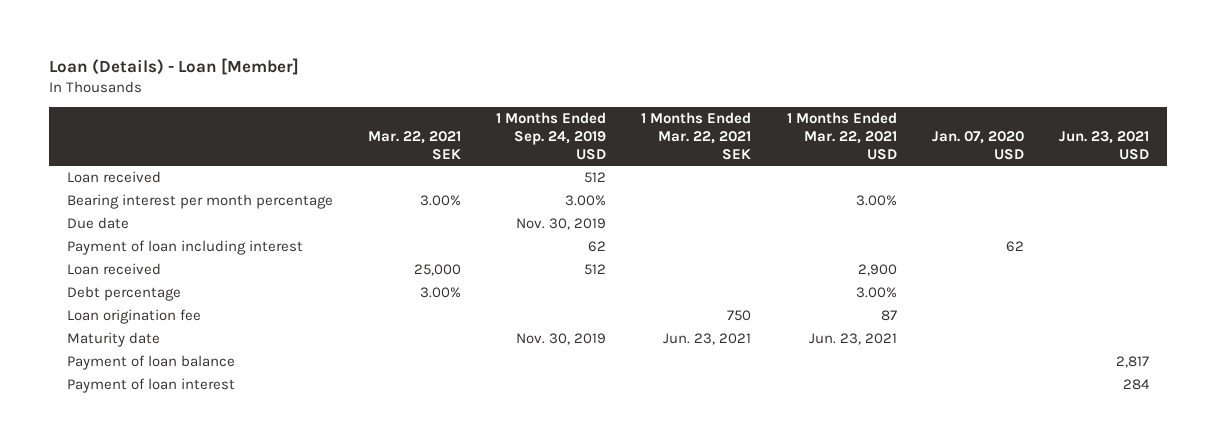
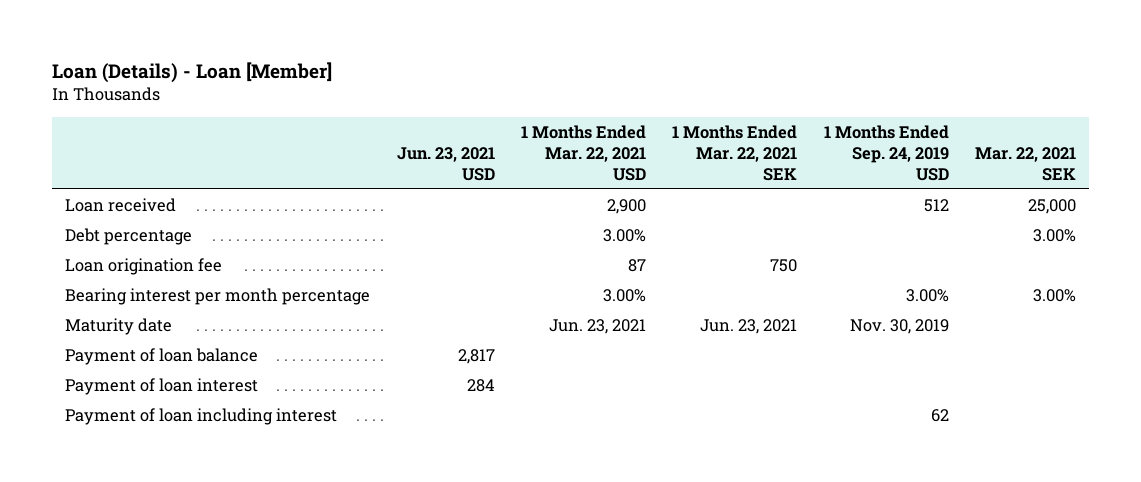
- | Mar. 22, 2021 SEK | 1 Months Ended Sep. 24, 2019 USD | 1 Months Ended Mar. 22, 2021 SEK | 1 Months Ended Mar. 22, 2021 USD | Jan. 07, 2020 USD | Jun. 23, 2021 USD
+ | Jun. 23, 2021 USD | 1 Months Ended Mar. 22, 2021 USD | 1 Months Ended Mar. 22, 2021 SEK | 1 Months Ended Sep. 24, 2019 USD | Mar. 22, 2021 SEK
- Loan received | | 512 | | | |
- Due date | | Nov. 30, 2019 | | | |
moved down: Bearing interest per month percentage | | 3.00% | | 3.00% | 3.00%
moved down: Payment of loan including interest | | | | 62 |

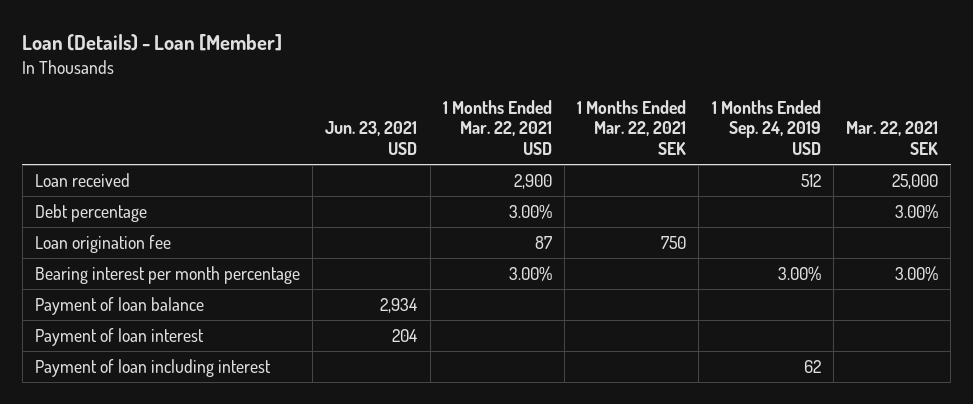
- Maturity date | | Jun. 23, 2021 | Jun. 23, 2021 | Nov. 30, 2019 |
- Payment of loan balance | 2,817 | | | |
- Payment of loan interest | 284 | | | |
+ Payment of loan balance | 2,934 | | | |
+ Payment of loan interest | 204 | | | |

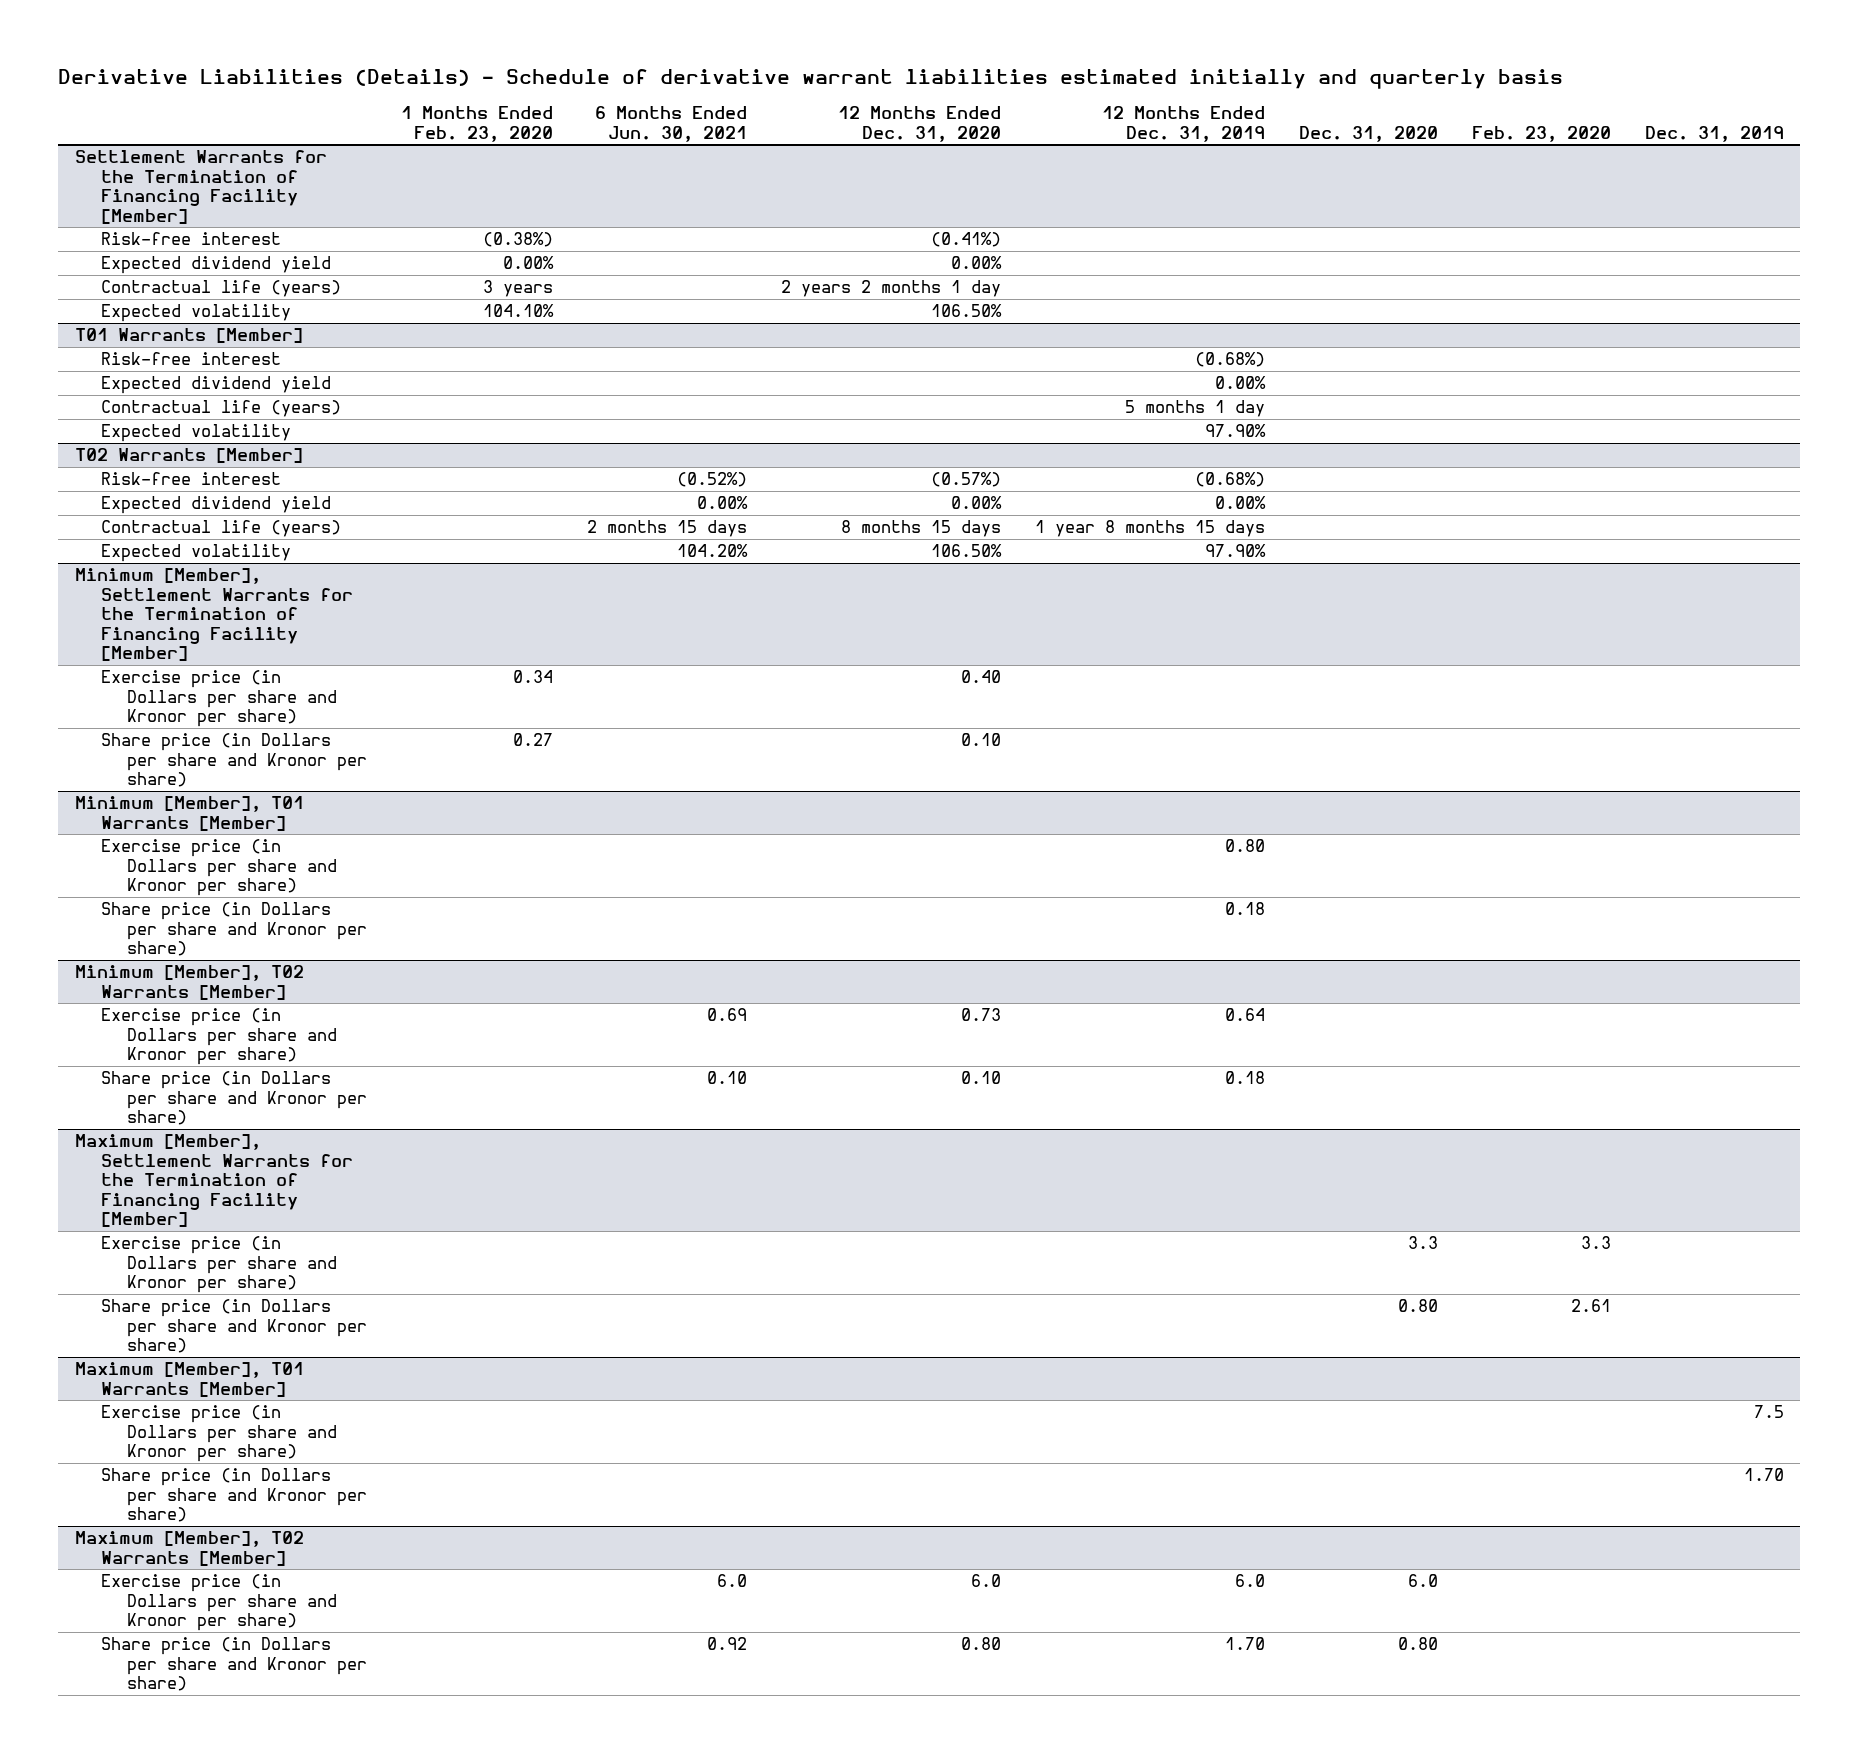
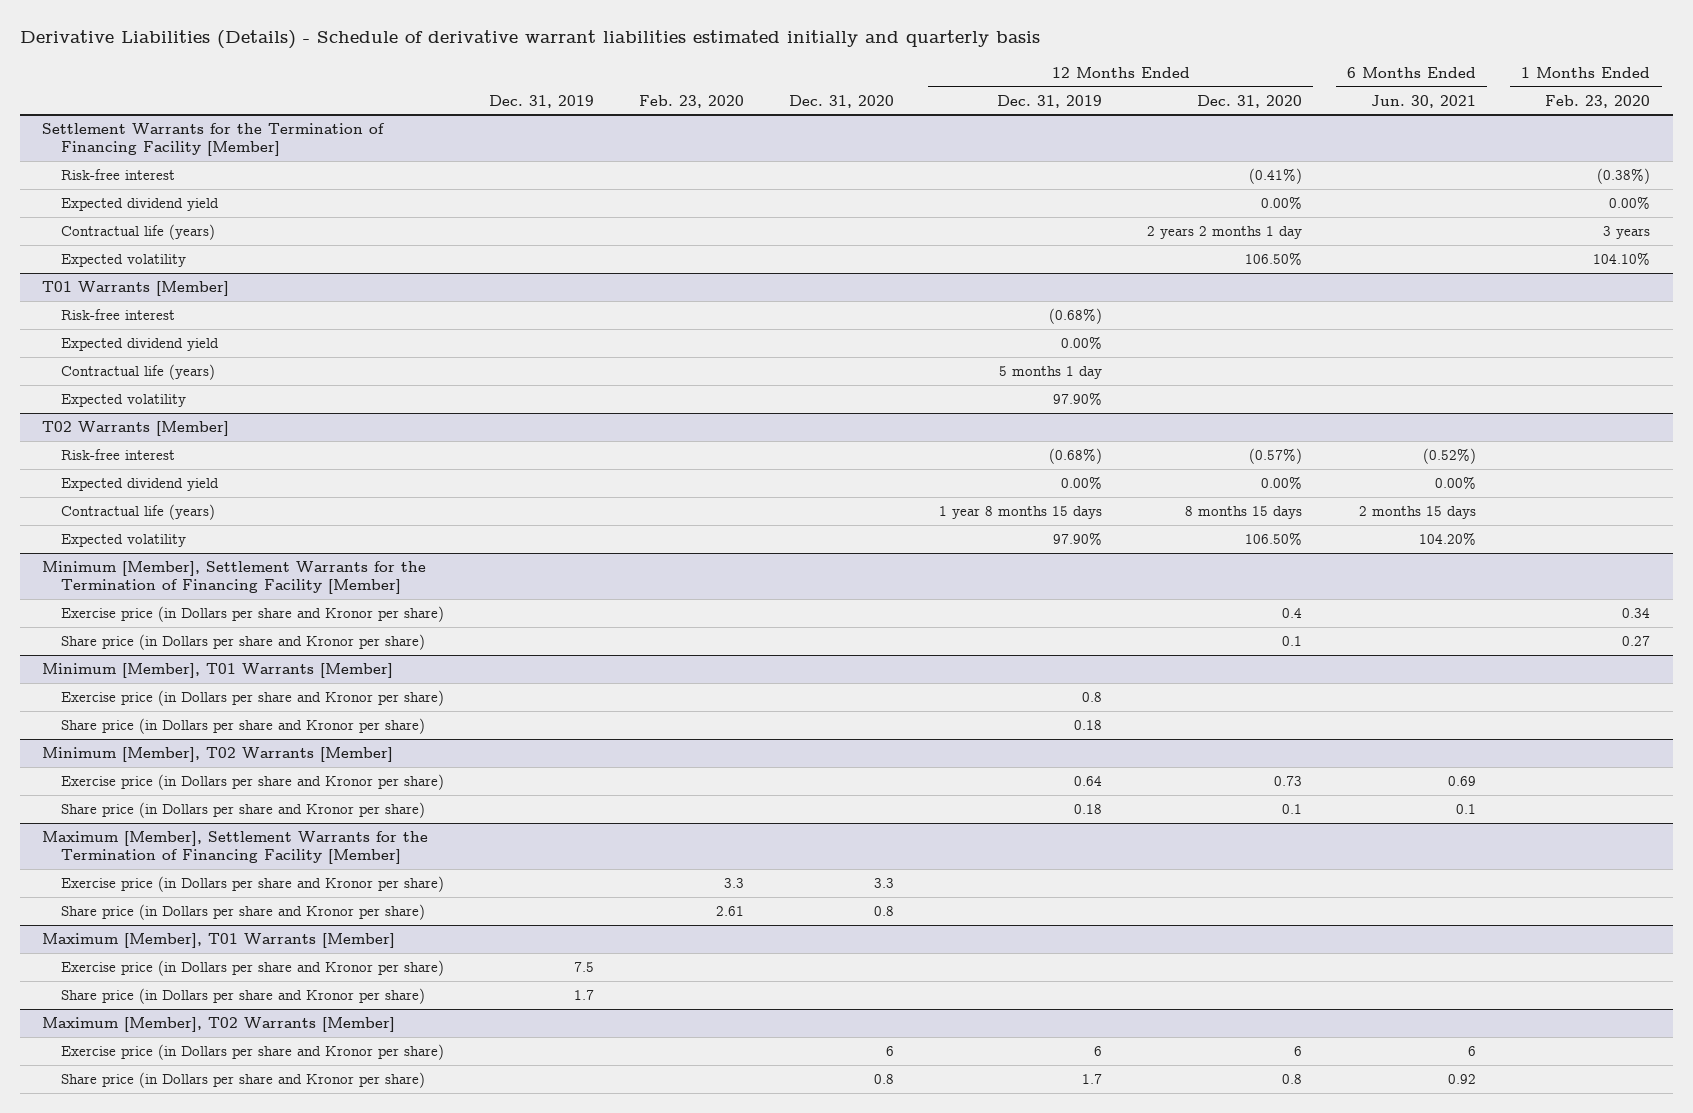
- | 1 Months Ended Feb. 23, 2020 | 6 Months Ended Jun. 30, 2021 | 12 Months Ended Dec. 31, 2020 | 12 Months Ended Dec. 31, 2019 | Dec. 31, 2020 | Feb. 23, 2020 | Dec. 31, 2019
+ | Dec. 31, 2019 | Feb. 23, 2020 | Dec. 31, 2020 | 12 Months Ended Dec. 31, 2019 | 12 Months Ended Dec. 31, 2020 | 6 Months Ended Jun. 30, 2021 | 1 Months Ended Feb. 23, 2020
@ Minimum [Member], Settlement Warrants for the Termination of Financing Facility [Member]
- Exercise price (in Dollars per share and Kronor per share) | 0.34 | | 0.40 | | | |
- Share price (in Dollars per share and Kronor per share) | 0.27 | | 0.10 | | | |
+ Exercise price (in Dollars per share and Kronor per share) | | | | | 0.4 | | 0.34
+ Share price (in Dollars per share and Kronor per share) | | | | | 0.1 | | 0.27
@ Minimum [Member], T01 Warrants [Member]
- Exercise price (in Dollars per share and Kronor per share) | | | | 0.80 | | |
+ Exercise price (in Dollars per share and Kronor per share) | | | | 0.8 | | |
@ Minimum [Member], T02 Warrants [Member]
- Share price (in Dollars per share and Kronor per share) | | 0.10 | 0.10 | 0.18 | | |
+ Share price (in Dollars per share and Kronor per share) | | | | 0.18 | 0.1 | 0.1 |
@ Maximum [Member], Settlement Warrants for the Termination of Financing Facility [Member]
- Share price (in Dollars per share and Kronor per share) | | | | | 0.80 | 2.61 |
+ Share price (in Dollars per share and Kronor per share) | | 2.61 | 0.8 | | | |
@ Maximum [Member], T01 Warrants [Member]
- Share price (in Dollars per share and Kronor per share) | | | | | | | 1.70
+ Share price (in Dollars per share and Kronor per share) | 1.7 | | | | | |
@ Maximum [Member], T02 Warrants [Member]
- Exercise price (in Dollars per share and Kronor per share) | | 6.0 | 6.0 | 6.0 | 6.0 | |
- Share price (in Dollars per share and Kronor per share) | | 0.92 | 0.80 | 1.70 | 0.80 | |
+ Exercise price (in Dollars per share and Kronor per share) | | | 6 | 6 | 6 | 6 |
+ Share price (in Dollars per share and Kronor per share) | | | 0.8 | 1.7 | 0.8 | 0.92 |

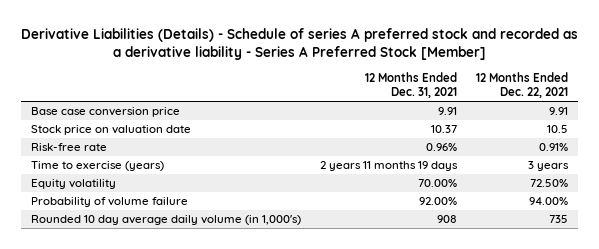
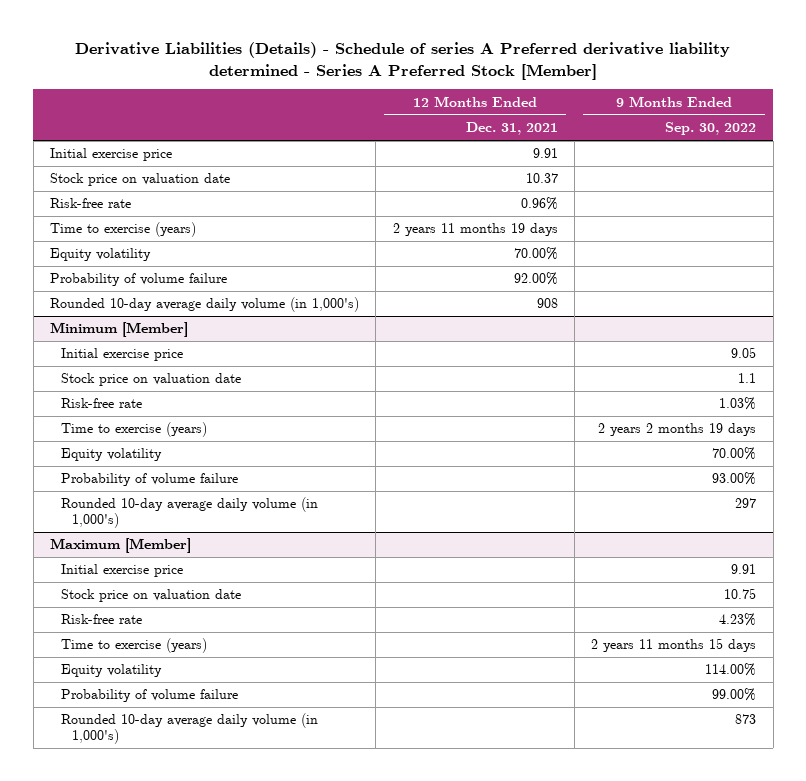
- Derivative Liabilities (Details) - Schedule of series A preferred stock and recorded as a derivative liability - Series A Preferred Stock [Member]
+ Derivative Liabilities (Details) - Schedule of series A Preferred derivative liability determined - Series A Preferred Stock [Member]
- | 12 Months Ended Dec. 31, 2021 | 12 Months Ended Dec. 22, 2021
+ | 12 Months Ended Dec. 31, 2021 | 9 Months Ended Sep. 30, 2022
- Base case conversion price | 9.91 | 9.91
+ Initial exercise price | 9.91 |
- Rounded 10 day average daily volume (in 1,000's) | 908 | 735
+ Rounded 10-day average daily volume (in 1,000's) | 908 |
+ Minimum [Member]
+ Initial exercise price | | 9.05
+ Stock price on valuation date | | 1.1
+ Risk-free rate | | 1.03%
+ Time to exercise (years) | | 2 years 2 months 19 days
+ Equity volatility | | 70.00%
+ Probability of volume failure | | 93.00%
+ Rounded 10-day average daily volume (in 1,000's) | | 297
+ Maximum [Member]
+ Initial exercise price | | 9.91
+ Stock price on valuation date | | 10.75
+ Risk-free rate | | 4.23%
+ Time to exercise (years) | | 2 years 11 months 15 days
+ Equity volatility | | 114.00%
+ Probability of volume failure | | 99.00%
+ Rounded 10-day average daily volume (in 1,000's) | | 873

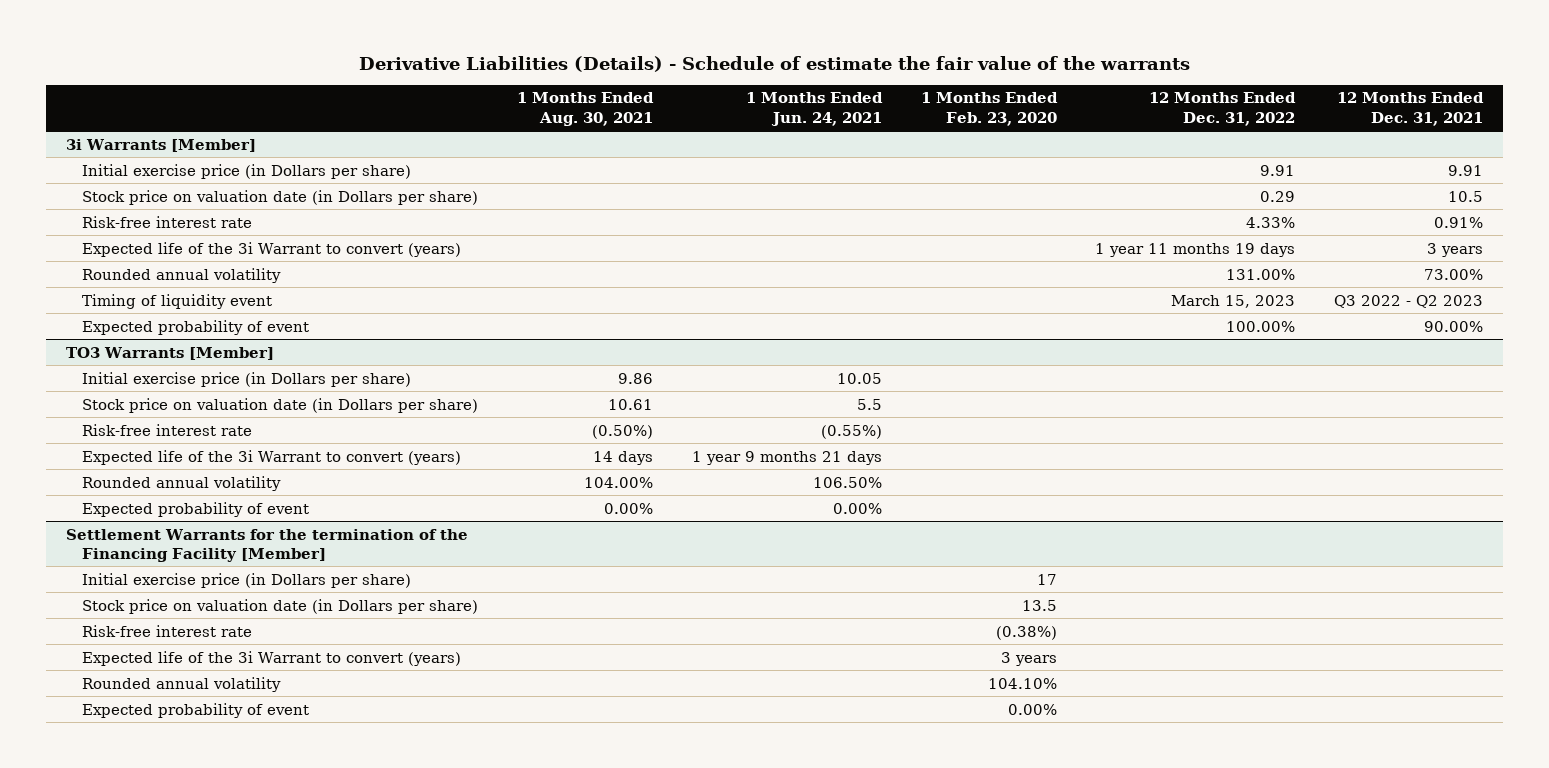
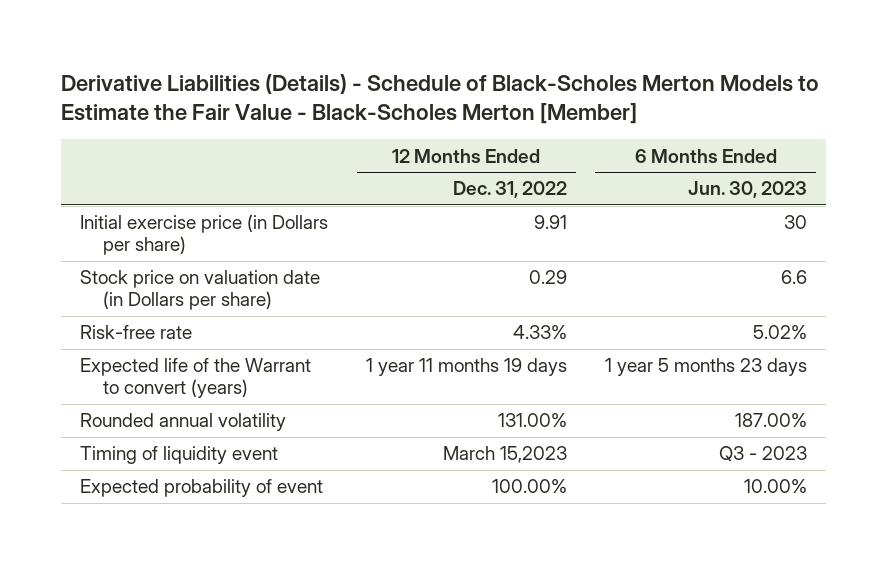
- Derivative Liabilities (Details) - Schedule of estimate the fair value of the warrants
+ Derivative Liabilities (Details) - Schedule of Black-Scholes Merton Models to Estimate the Fair Value - Black-Scholes Merton [Member]
- | 1 Months Ended Aug. 30, 2021 | 1 Months Ended Jun. 24, 2021 | 1 Months Ended Feb. 23, 2020 | 12 Months Ended Dec. 31, 2022 | 12 Months Ended Dec. 31, 2021
+ | 12 Months Ended Dec. 31, 2022 | 6 Months Ended Jun. 30, 2023
- 3i Warrants [Member]
- Risk-free interest rate | | | | 4.33% | 0.91%
- Expected life of the 3i Warrant to convert (years) | | | | 1 year 11 months 19 days | 3 years
+ Risk-free rate | 4.33% | 5.02%
+ Expected life of the Warrant to convert (years) | 1 year 11 months 19 days | 1 year 5 months 23 days
- Timing of liquidity event | | | | March 15, 2023 | Q3 2022 - Q2 2023
+ Timing of liquidity event | March 15,2023 | Q3 - 2023
- TO3 Warrants [Member]
- Initial exercise price (in Dollars per share) | 9.86 | 10.05 | | |
- Stock price on valuation date (in Dollars per share) | 10.61 | 5.5 | | |
- Risk-free interest rate | (0.50%) | (0.55%) | | |
- Expected life of the 3i Warrant to convert (years) | 14 days | 1 year 9 months 21 days | | |
- Rounded annual volatility | 104.00% | 106.50% | | |
- Expected probability of event | 0.00% | 0.00% | | |
- Settlement Warrants for the termination of the Financing Facility [Member]
- Initial exercise price (in Dollars per share) | | | 17 | |
- Stock price on valuation date (in Dollars per share) | | | 13.5 | |
- Risk-free interest rate | | | (0.38%) | |
- Expected life of the 3i Warrant to convert (years) | | | 3 years | |
- Rounded annual volatility | | | 104.10% | |
- Expected probability of event | | | 0.00% | |

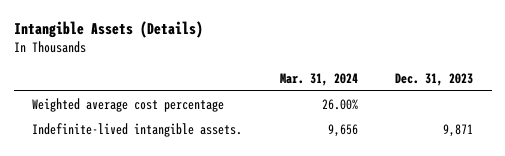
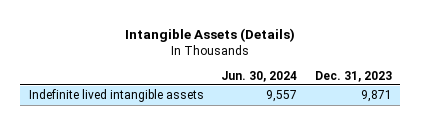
- | Mar. 31, 2024 | Dec. 31, 2023
+ | Jun. 30, 2024 | Dec. 31, 2023
- Weighted average cost percentage | 26.00% |
- Indefinite-lived intangible assets. | 9,656 | 9,871
+ Indefinite lived intangible assets | 9,557 | 9,871

